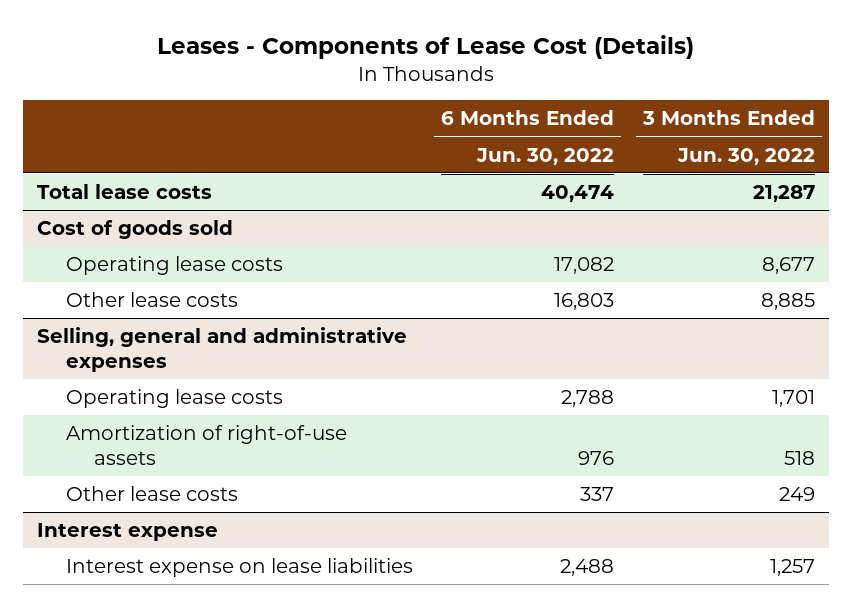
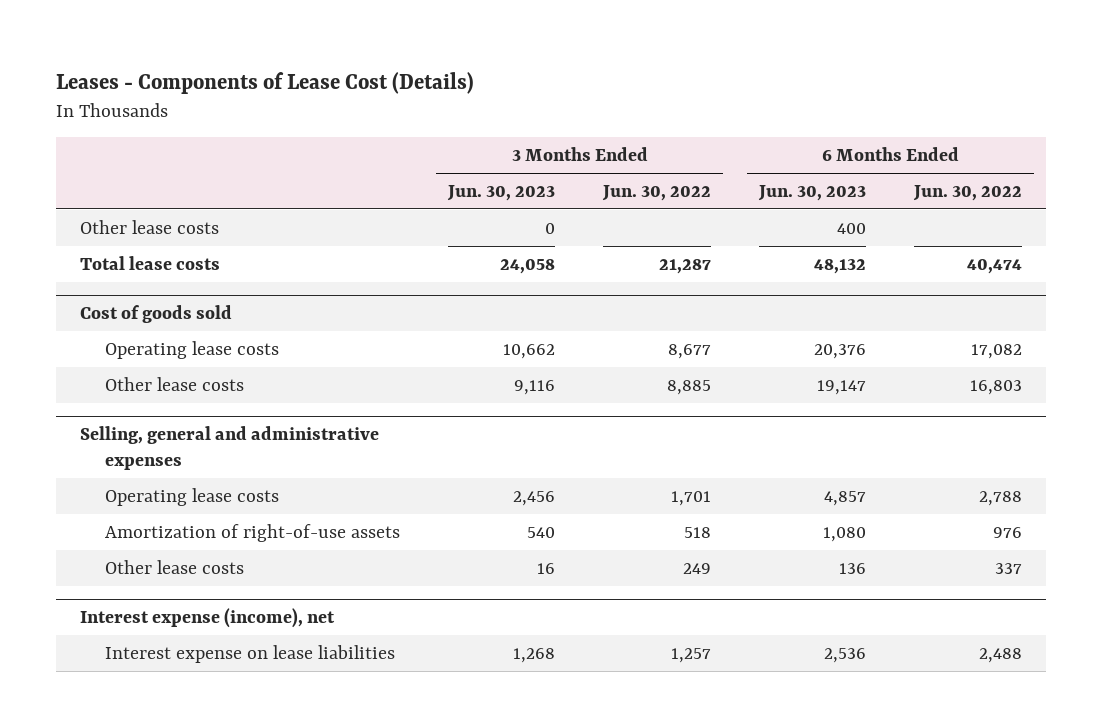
- | 6 Months Ended Jun. 30, 2022 | 3 Months Ended Jun. 30, 2022
+ | 3 Months Ended Jun. 30, 2023 | 3 Months Ended Jun. 30, 2022 | 6 Months Ended Jun. 30, 2023 | 6 Months Ended Jun. 30, 2022
+ Other lease costs | 0 | | 400 |
- Interest expense
+ Interest expense (income), net

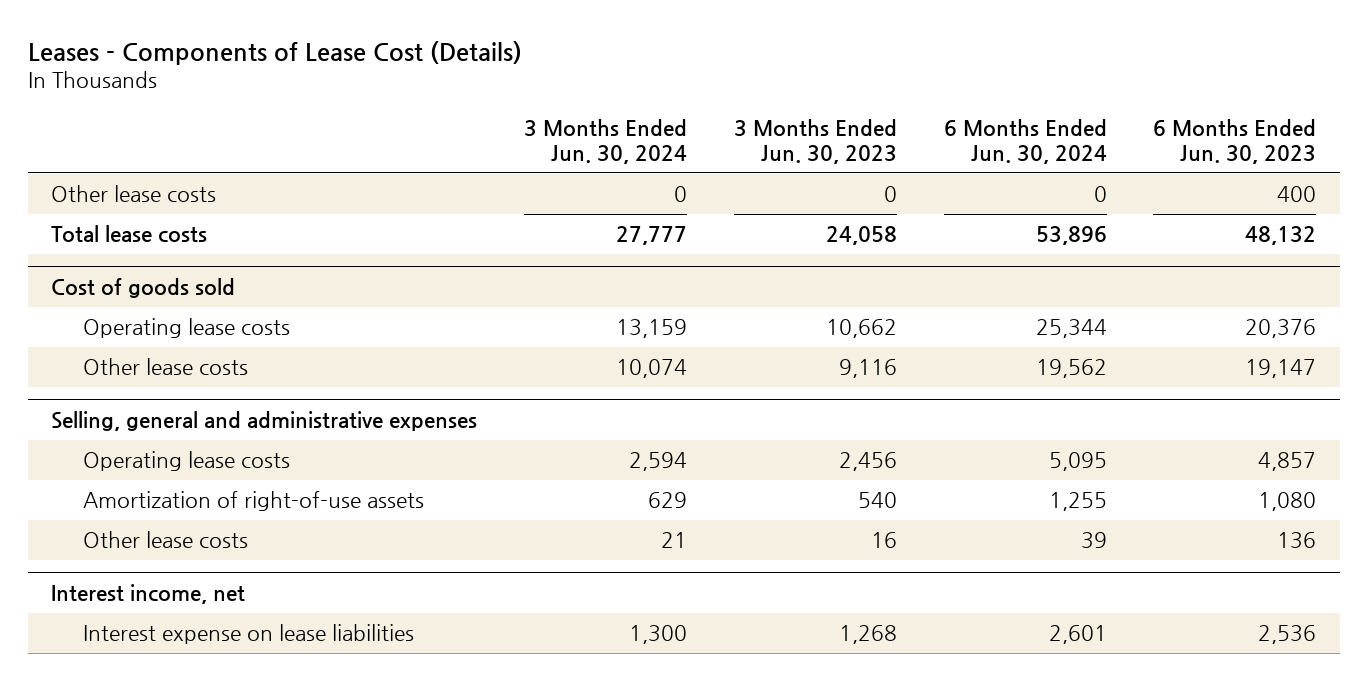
- | 3 Months Ended Jun. 30, 2023 | 3 Months Ended Jun. 30, 2022 | 6 Months Ended Jun. 30, 2023 | 6 Months Ended Jun. 30, 2022
+ | 3 Months Ended Jun. 30, 2024 | 3 Months Ended Jun. 30, 2023 | 6 Months Ended Jun. 30, 2024 | 6 Months Ended Jun. 30, 2023
- Interest expense (income), net
+ Interest income, net

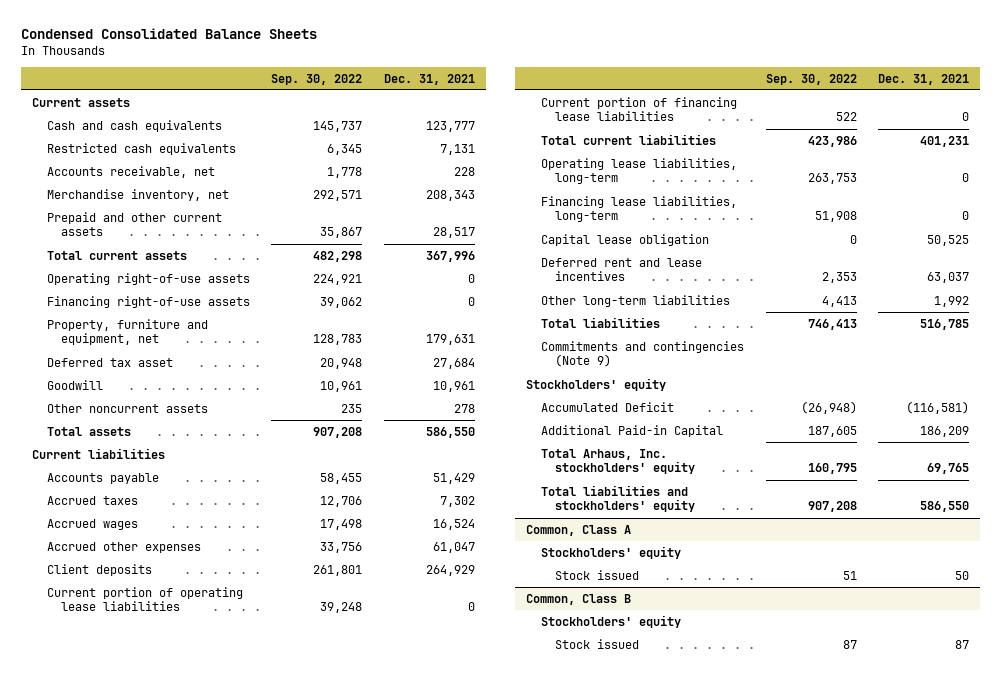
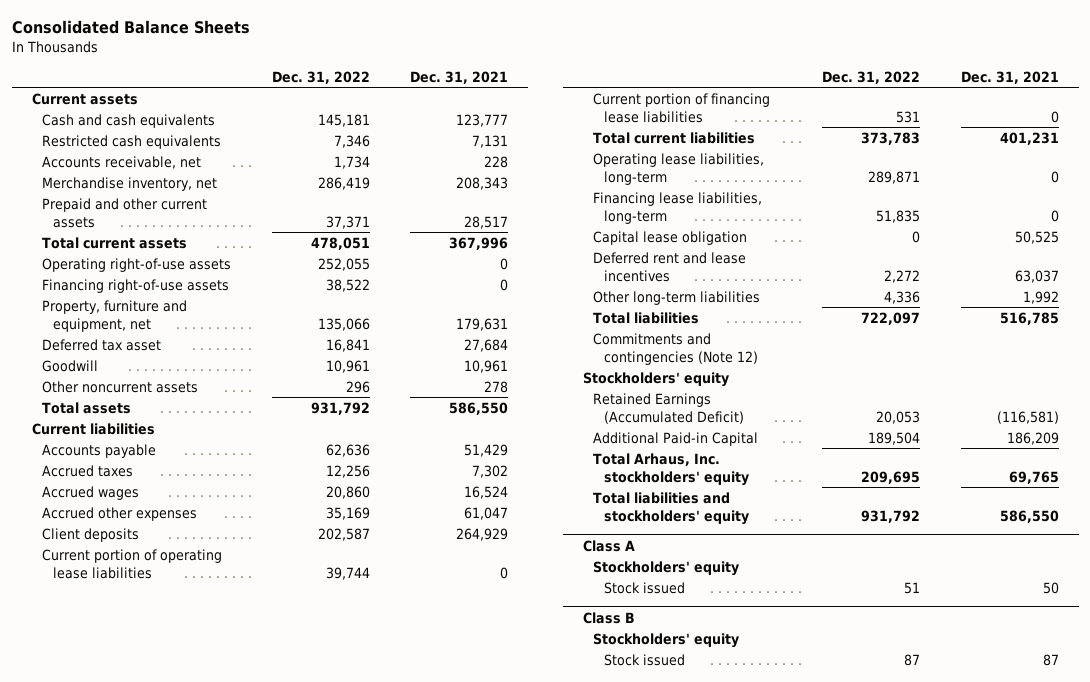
- Condensed Consolidated Balance Sheets
+ Consolidated Balance Sheets
- | Sep. 30, 2022 | Dec. 31, 2021
+ | Dec. 31, 2022 | Dec. 31, 2021
- Commitments and contingencies (Note 9)
+ Commitments and contingencies (Note 12)
- Accumulated Deficit | (26,948) | (116,581)
+ Retained Earnings (Accumulated Deficit) | 20,053 | (116,581)
- Common, Class A
+ Class A
- Common, Class B
+ Class B

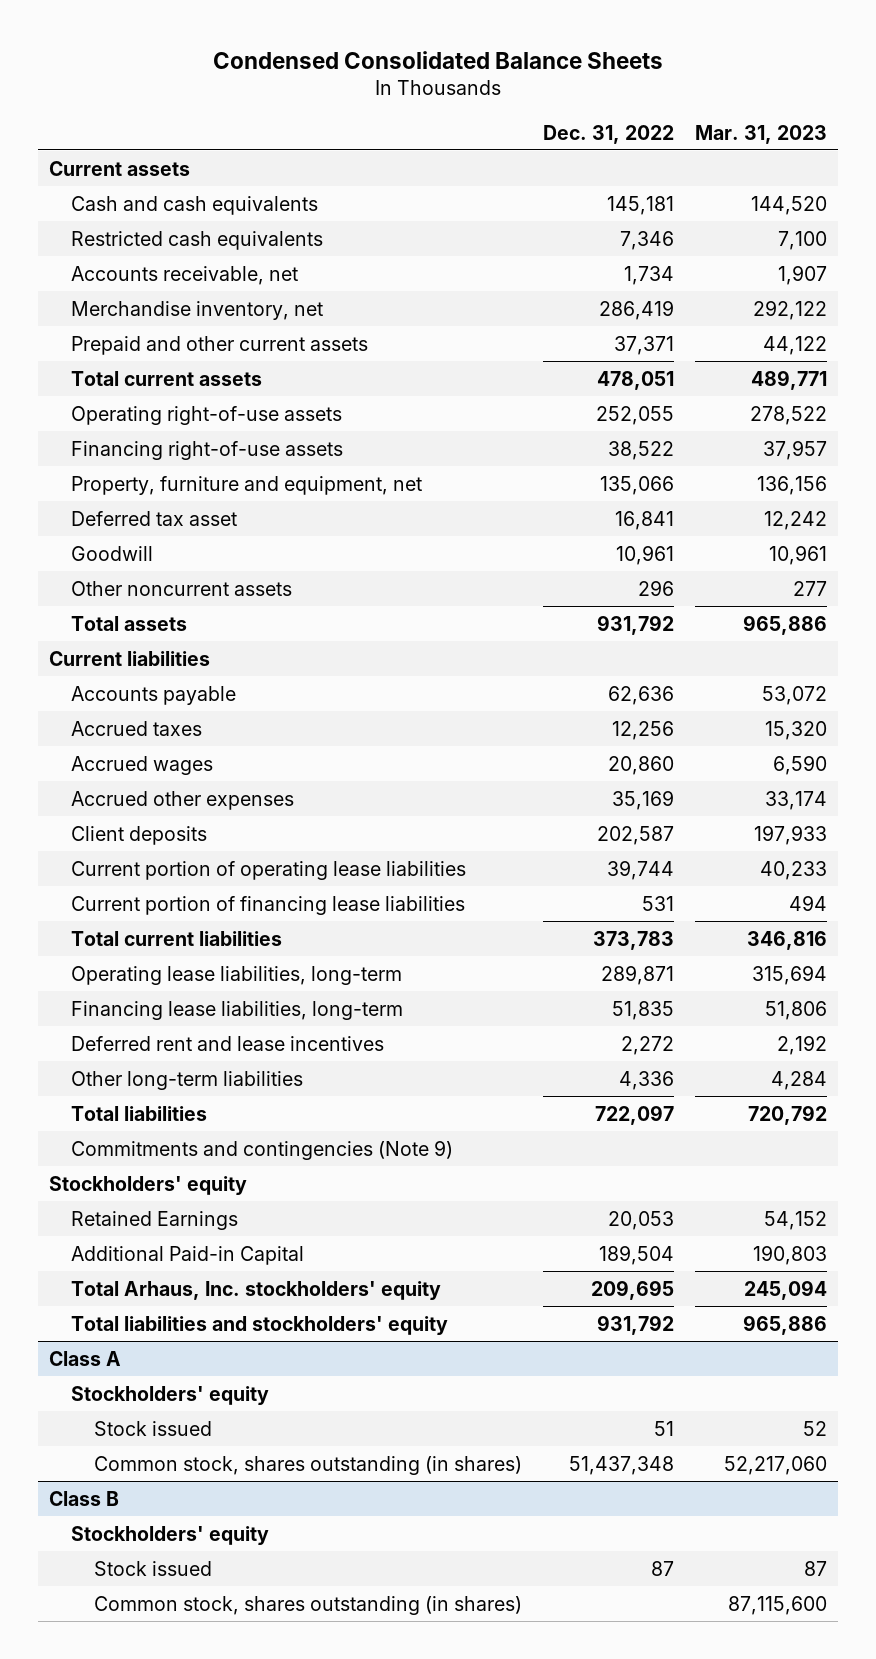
- Consolidated Balance Sheets
+ Condensed Consolidated Balance Sheets
- | Dec. 31, 2022 | Dec. 31, 2021
+ | Dec. 31, 2022 | Mar. 31, 2023
- Capital lease obligation | 0 | 50,525
- Commitments and contingencies (Note 12)
+ Commitments and contingencies (Note 9)
- Retained Earnings (Accumulated Deficit) | 20,053 | (116,581)
+ Retained Earnings | 20,053 | 54,152
@ Class A
+ Common stock, shares outstanding (in shares) | 51,437,348 | 52,217,060
@ Class B
+ Common stock, shares outstanding (in shares) | | 87,115,600

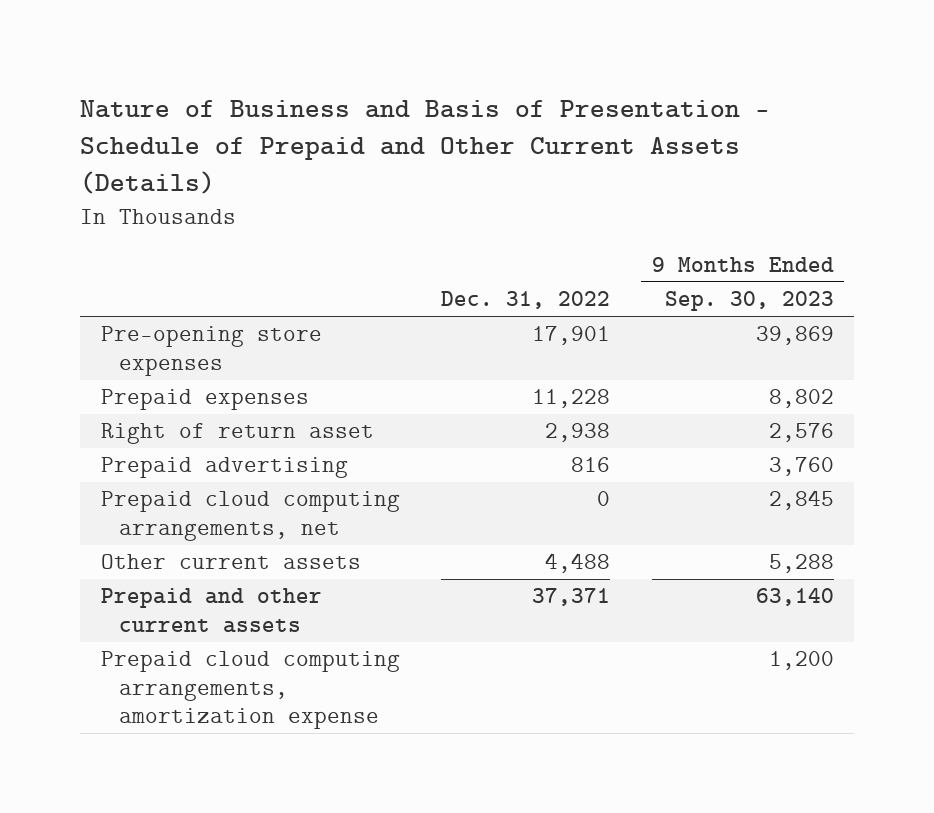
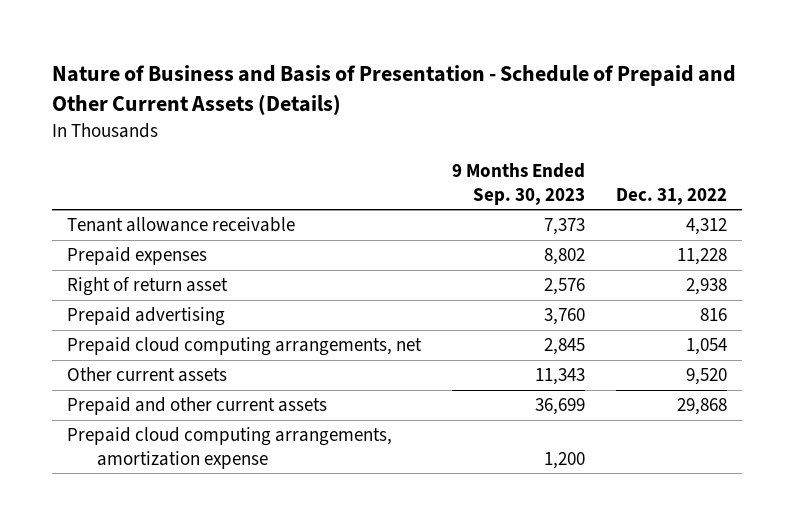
- | Dec. 31, 2022 | 9 Months Ended Sep. 30, 2023
+ | 9 Months Ended Sep. 30, 2023 | Dec. 31, 2022
- Pre-opening store expenses | 17,901 | 39,869
+ Tenant allowance receivable | 7,373 | 4,312
- Prepaid cloud computing arrangements, net | 0 | 2,845
- Other current assets | 4,488 | 5,288
- Prepaid and other current assets | 37,371 | 63,140
+ Prepaid cloud computing arrangements, net | 2,845 | 1,054
+ Other current assets | 11,343 | 9,520
+ Prepaid and other current assets | 36,699 | 29,868

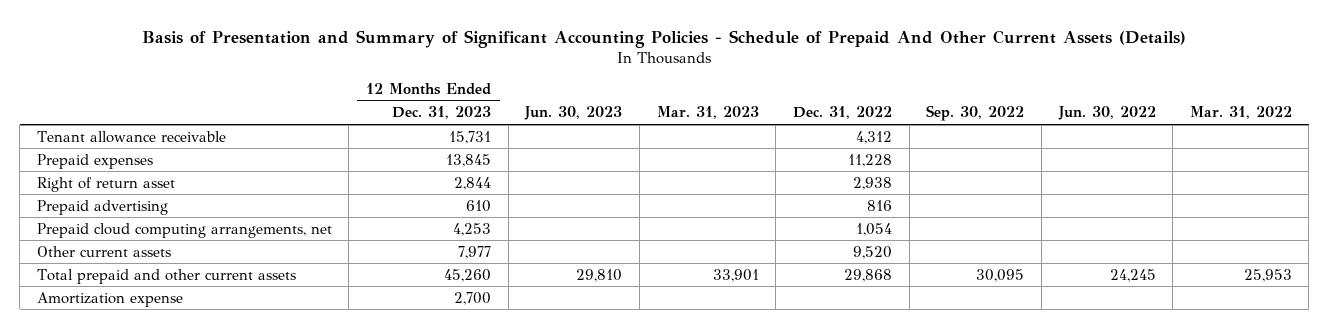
- Nature of Business and Basis of Presentation - Schedule of Prepaid and Other Current Assets (Details)
+ Basis of Presentation and Summary of Significant Accounting Policies - Schedule of Prepaid And Other Current Assets (Details)
- | 9 Months Ended Sep. 30, 2023 | Dec. 31, 2022
+ | 12 Months Ended Dec. 31, 2023 | Jun. 30, 2023 | Mar. 31, 2023 | Dec. 31, 2022 | Sep. 30, 2022 | Jun. 30, 2022 | Mar. 31, 2022
- Prepaid and other current assets | 36,699 | 29,868
- Prepaid cloud computing arrangements, amortization expense | 1,200 |
+ Total prepaid and other current assets | 45,260 | 29,810 | 33,901 | 29,868 | 30,095 | 24,245 | 25,953
+ Amortization expense | 2,700 | | | | | |

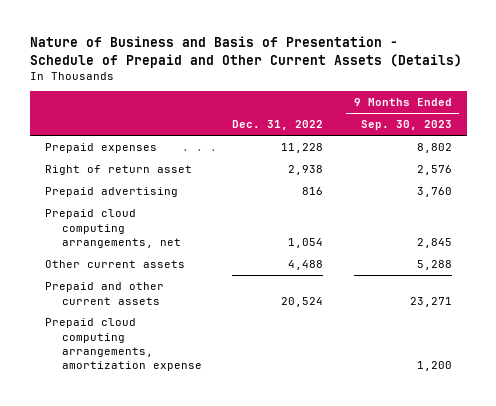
- Basis of Presentation and Summary of Significant Accounting Policies - Schedule of Prepaid And Other Current Assets (Details)
+ Nature of Business and Basis of Presentation - Schedule of Prepaid and Other Current Assets (Details)
- | 12 Months Ended Dec. 31, 2023 | Jun. 30, 2023 | Mar. 31, 2023 | Dec. 31, 2022 | Sep. 30, 2022 | Jun. 30, 2022 | Mar. 31, 2022
+ | Dec. 31, 2022 | 9 Months Ended Sep. 30, 2023
- Tenant allowance receivable | 15,731 | | | 4,312 | | |
- Other current assets | 7,977 | | | 9,520 | | |
- Total prepaid and other current assets | 45,260 | 29,810 | 33,901 | 29,868 | 30,095 | 24,245 | 25,953
- Amortization expense | 2,700 | | | | | |
+ Other current assets | 4,488 | 5,288
+ Prepaid and other current assets | 20,524 | 23,271
+ Prepaid cloud computing arrangements, amortization expense | | 1,200

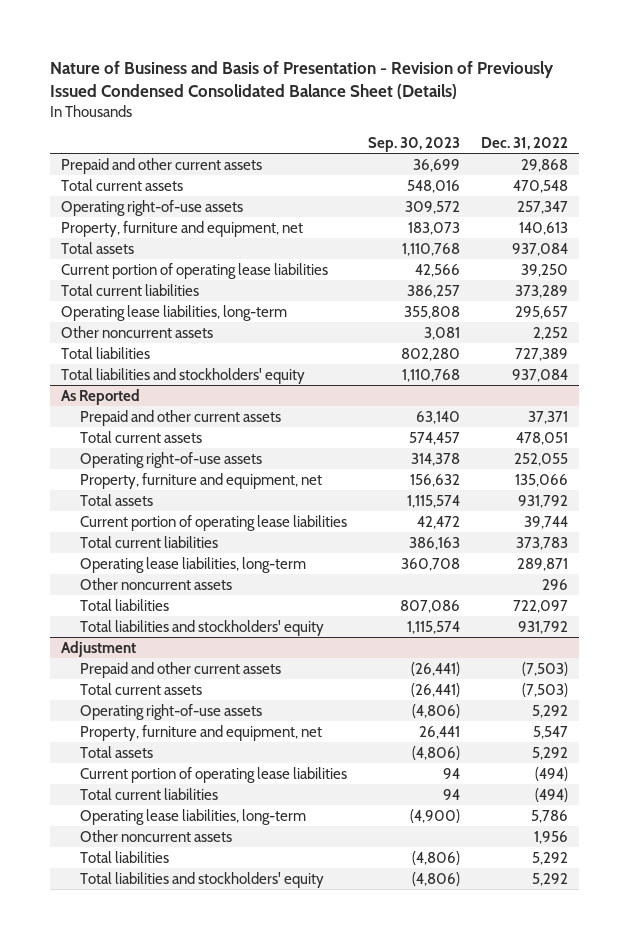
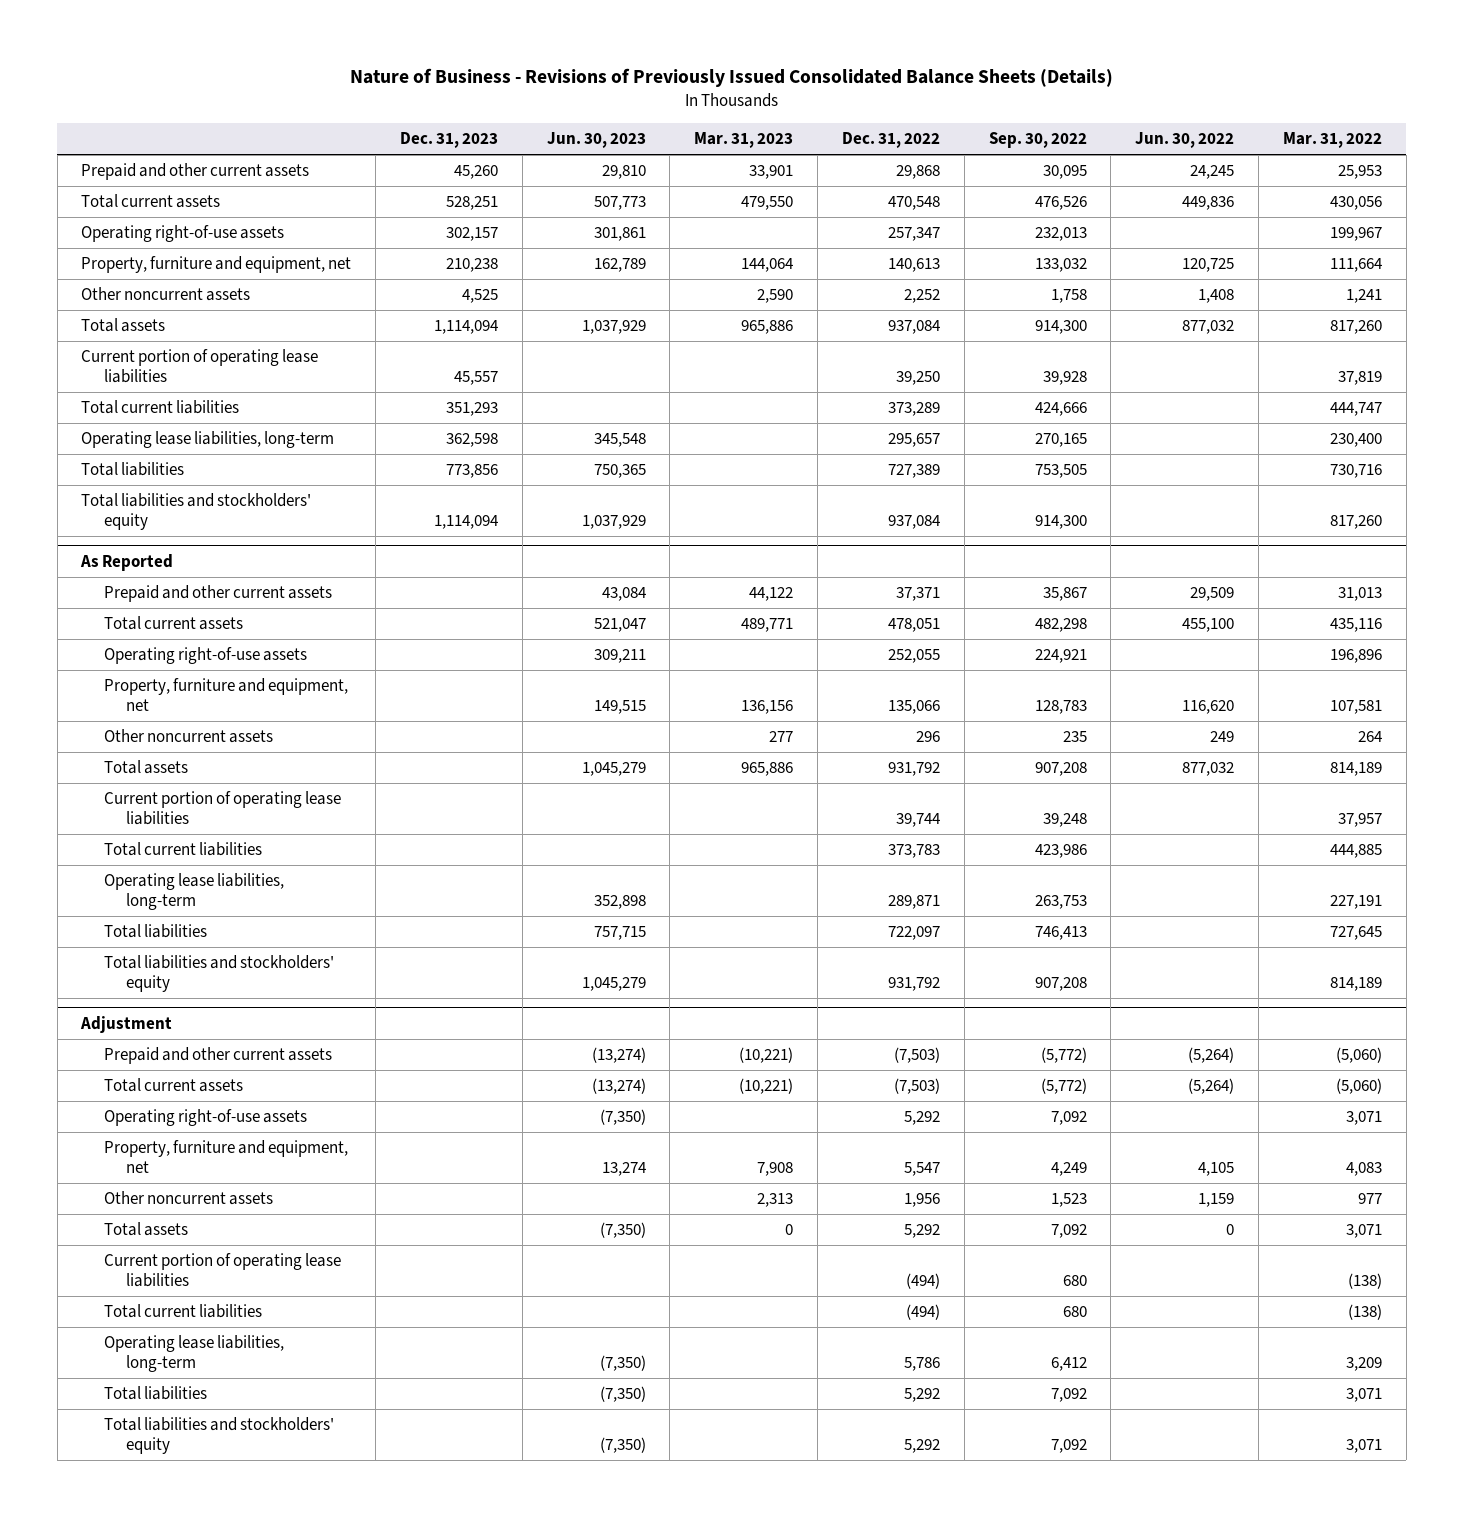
- Nature of Business and Basis of Presentation - Revision of Previously Issued Condensed Consolidated Balance Sheet (Details)
+ Nature of Business - Revisions of Previously Issued Consolidated Balance Sheets (Details)
- | Sep. 30, 2023 | Dec. 31, 2022
+ | Dec. 31, 2023 | Jun. 30, 2023 | Mar. 31, 2023 | Dec. 31, 2022 | Sep. 30, 2022 | Jun. 30, 2022 | Mar. 31, 2022
moved up: Other noncurrent assets | 4,525 | | 2,590 | 2,252 | 1,758 | 1,408 | 1,241
@ As Reported
moved up: Other noncurrent assets | | | 277 | 296 | 235 | 249 | 264
@ Adjustment
moved up: Other noncurrent assets | | | 2,313 | 1,956 | 1,523 | 1,159 | 977

